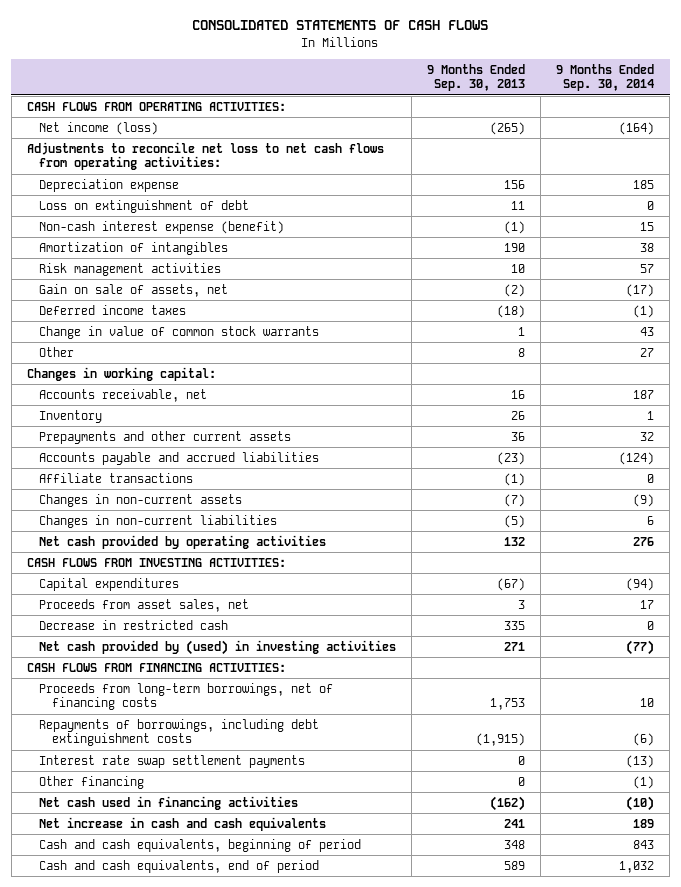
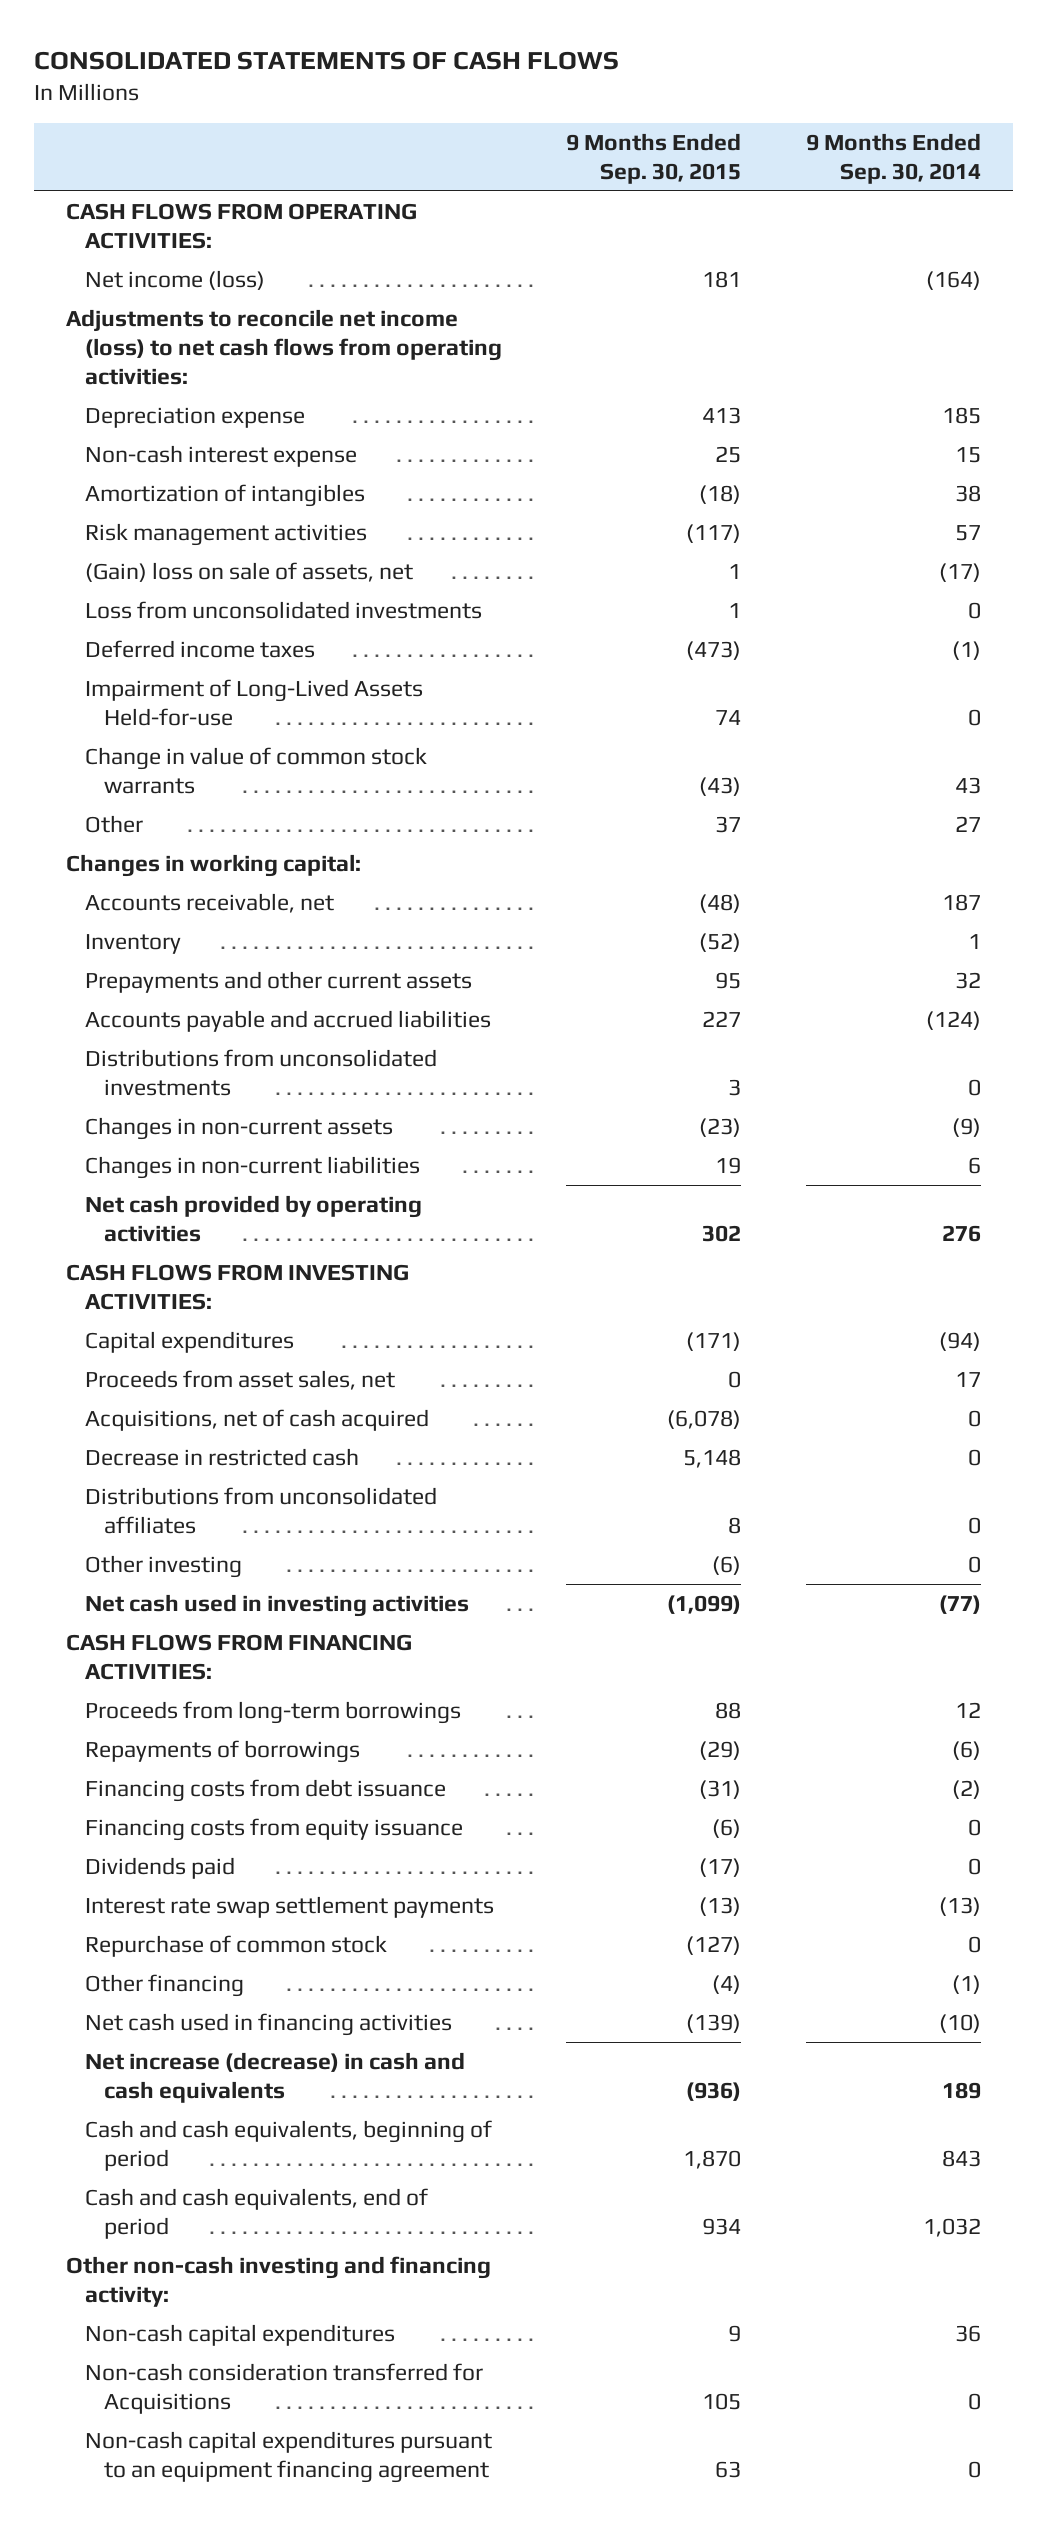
- | 9 Months Ended Sep. 30, 2013 | 9 Months Ended Sep. 30, 2014
+ | 9 Months Ended Sep. 30, 2015 | 9 Months Ended Sep. 30, 2014
- Adjustments to reconcile net loss to net cash flows from operating activities:
+ Adjustments to reconcile net income (loss) to net cash flows from operating activities:
- Loss on extinguishment of debt | 11 | 0
- Non-cash interest expense (benefit) | (1) | 15
+ Non-cash interest expense | 25 | 15
- Gain on sale of assets, net | (2) | (17)
+ (Gain) loss on sale of assets, net | 1 | (17)
+ Loss from unconsolidated investments | 1 | 0
+ Impairment of Long-Lived Assets Held-for-use | 74 | 0
- Affiliate transactions | (1) | 0
+ Distributions from unconsolidated investments | 3 | 0
+ Acquisitions, net of cash acquired | (6,078) | 0
- Net cash provided by (used) in investing activities | 271 | (77)
+ Distributions from unconsolidated affiliates | 8 | 0
+ Other investing | (6) | 0
+ Net cash used in investing activities | (1,099) | (77)
- Proceeds from long-term borrowings, net of financing costs | 1,753 | 10
- Repayments of borrowings, including debt extinguishment costs | (1,915) | (6)
+ Proceeds from long-term borrowings | 88 | 12
+ Repayments of borrowings | (29) | (6)
+ Financing costs from debt issuance | (31) | (2)
+ Financing costs from equity issuance | (6) | 0
+ Dividends paid | (17) | 0
+ Repurchase of common stock | (127) | 0
- Net increase in cash and cash equivalents | 241 | 189
+ Net increase (decrease) in cash and cash equivalents | (936) | 189
+ Other non-cash investing and financing activity:
+ Non-cash capital expenditures | 9 | 36
+ Non-cash consideration transferred for Acquisitions | 105 | 0
+ Non-cash capital expenditures pursuant to an equipment financing agreement | 63 | 0

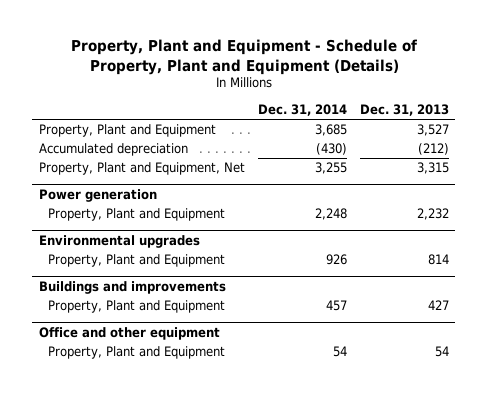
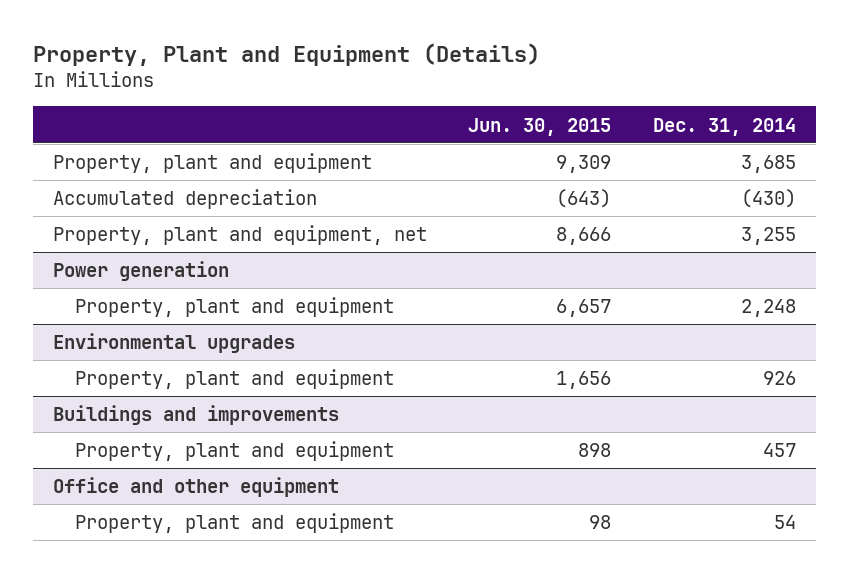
- Property, Plant and Equipment - Schedule of Property, Plant and Equipment (Details)
+ Property, Plant and Equipment (Details)
- | Dec. 31, 2014 | Dec. 31, 2013
+ | Jun. 30, 2015 | Dec. 31, 2014
- Property, Plant and Equipment | 3,685 | 3,527
+ Property, plant and equipment | 9,309 | 3,685
- Property, Plant and Equipment, Net | 3,255 | 3,315
+ Property, plant and equipment, net | 8,666 | 3,255
@ Power generation
- Property, Plant and Equipment | 2,248 | 2,232
+ Property, plant and equipment | 6,657 | 2,248
@ Environmental upgrades
- Property, Plant and Equipment | 926 | 814
+ Property, plant and equipment | 1,656 | 926
@ Buildings and improvements
- Property, Plant and Equipment | 457 | 427
+ Property, plant and equipment | 898 | 457
@ Office and other equipment
- Property, Plant and Equipment | 54 | 54
+ Property, plant and equipment | 98 | 54

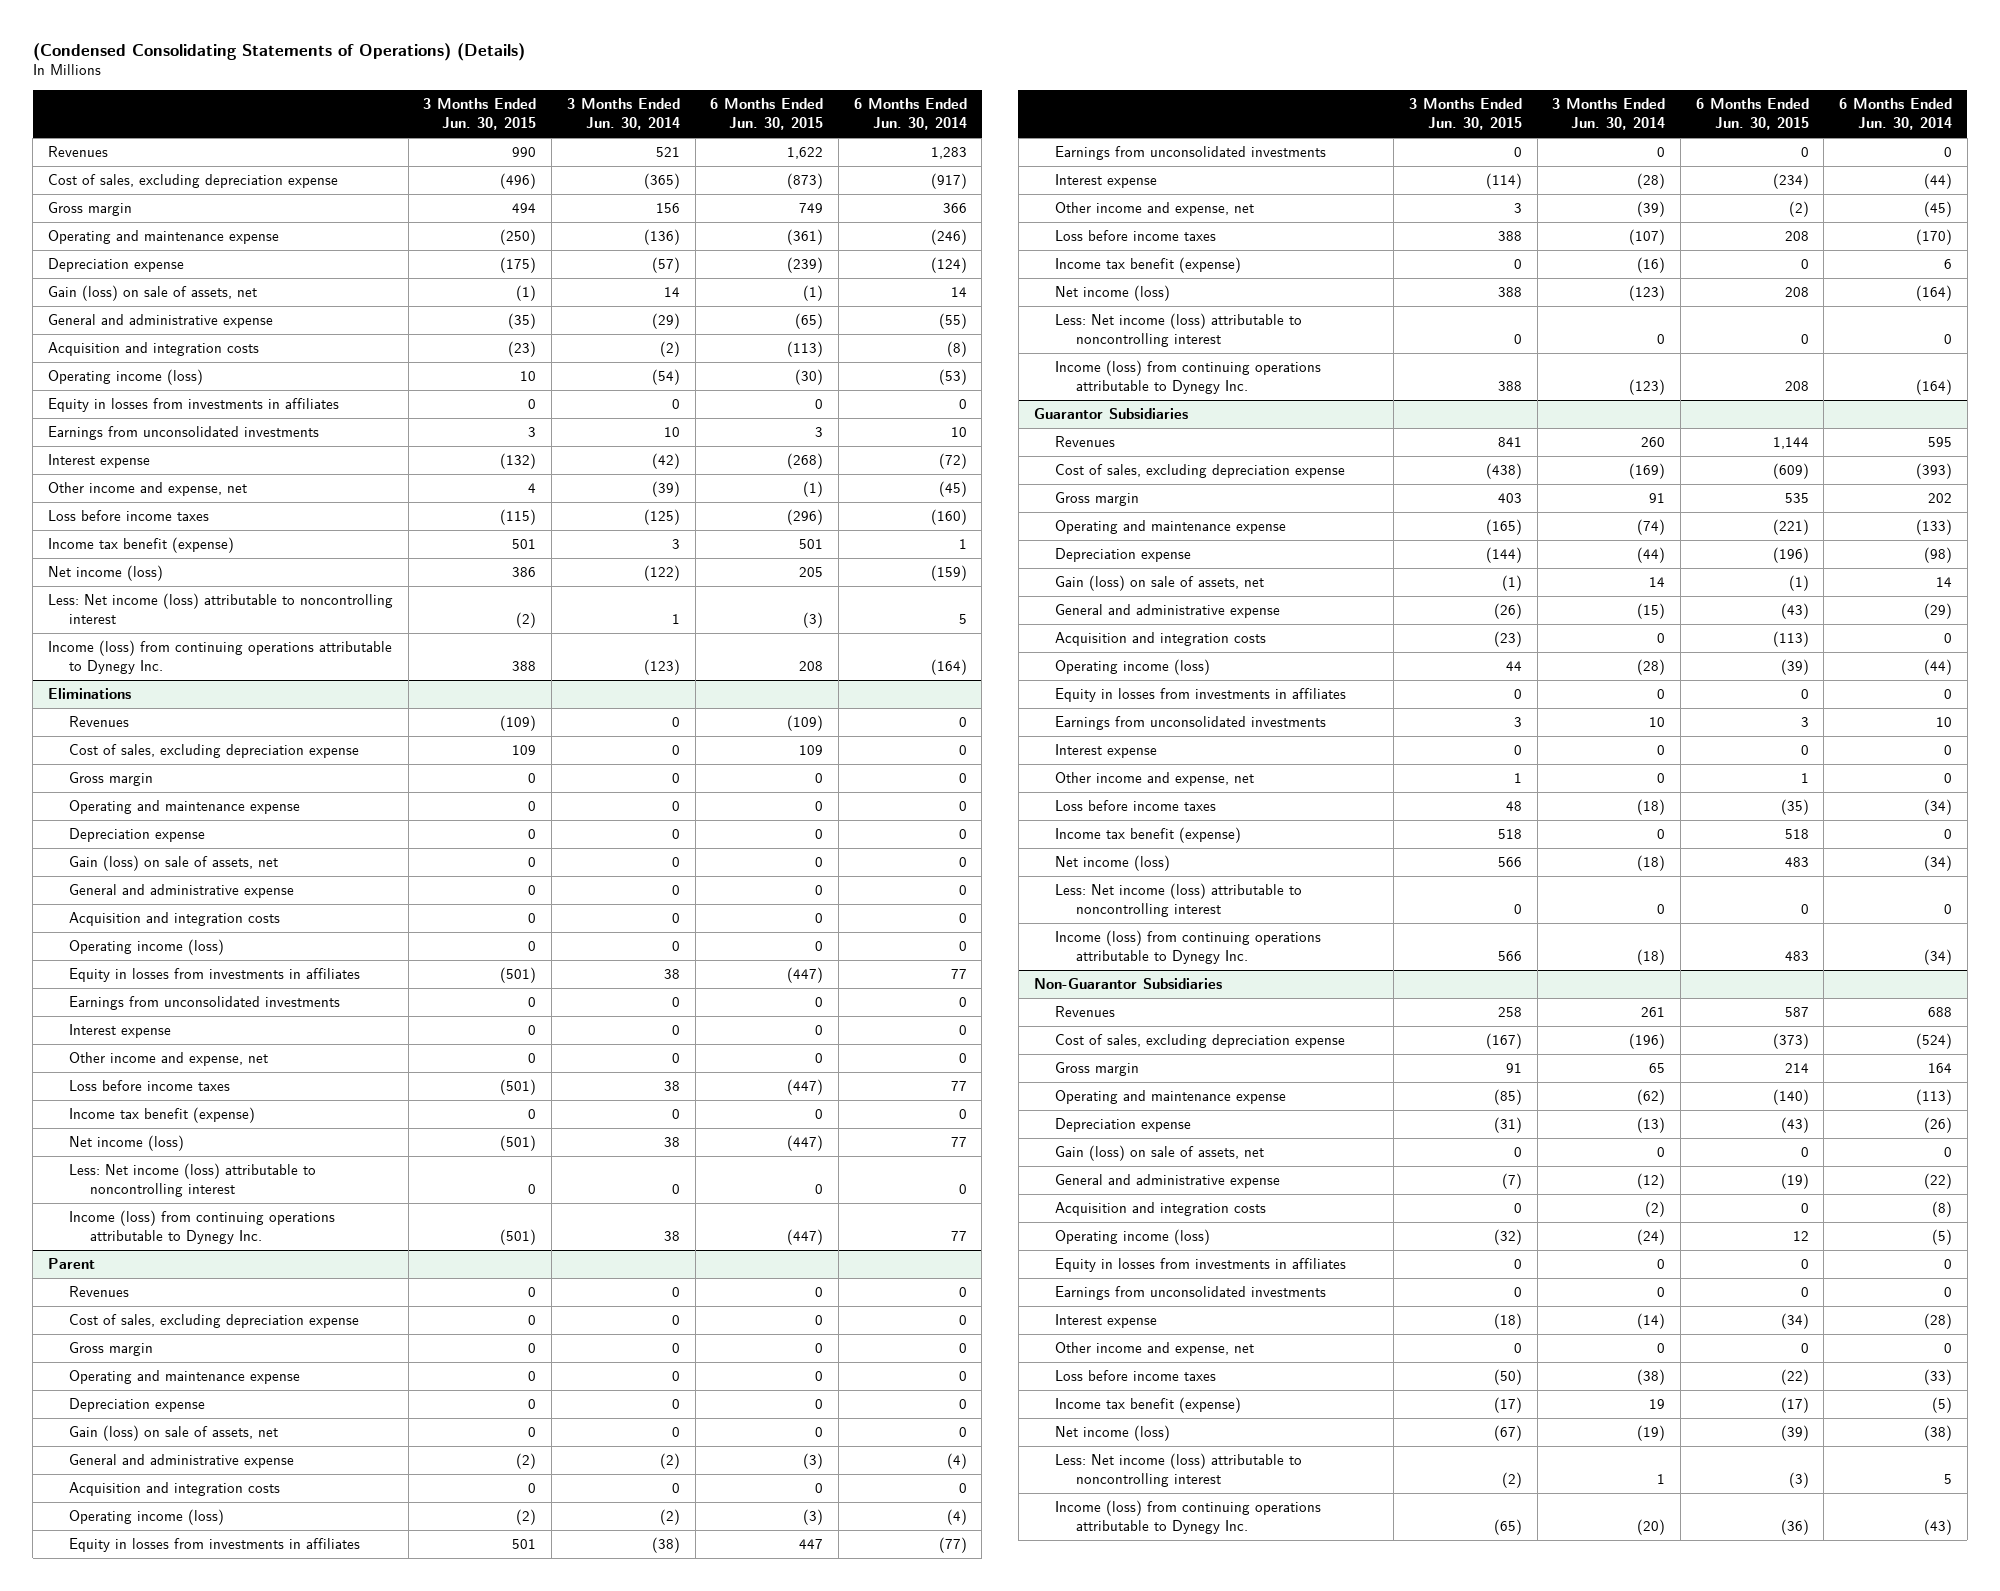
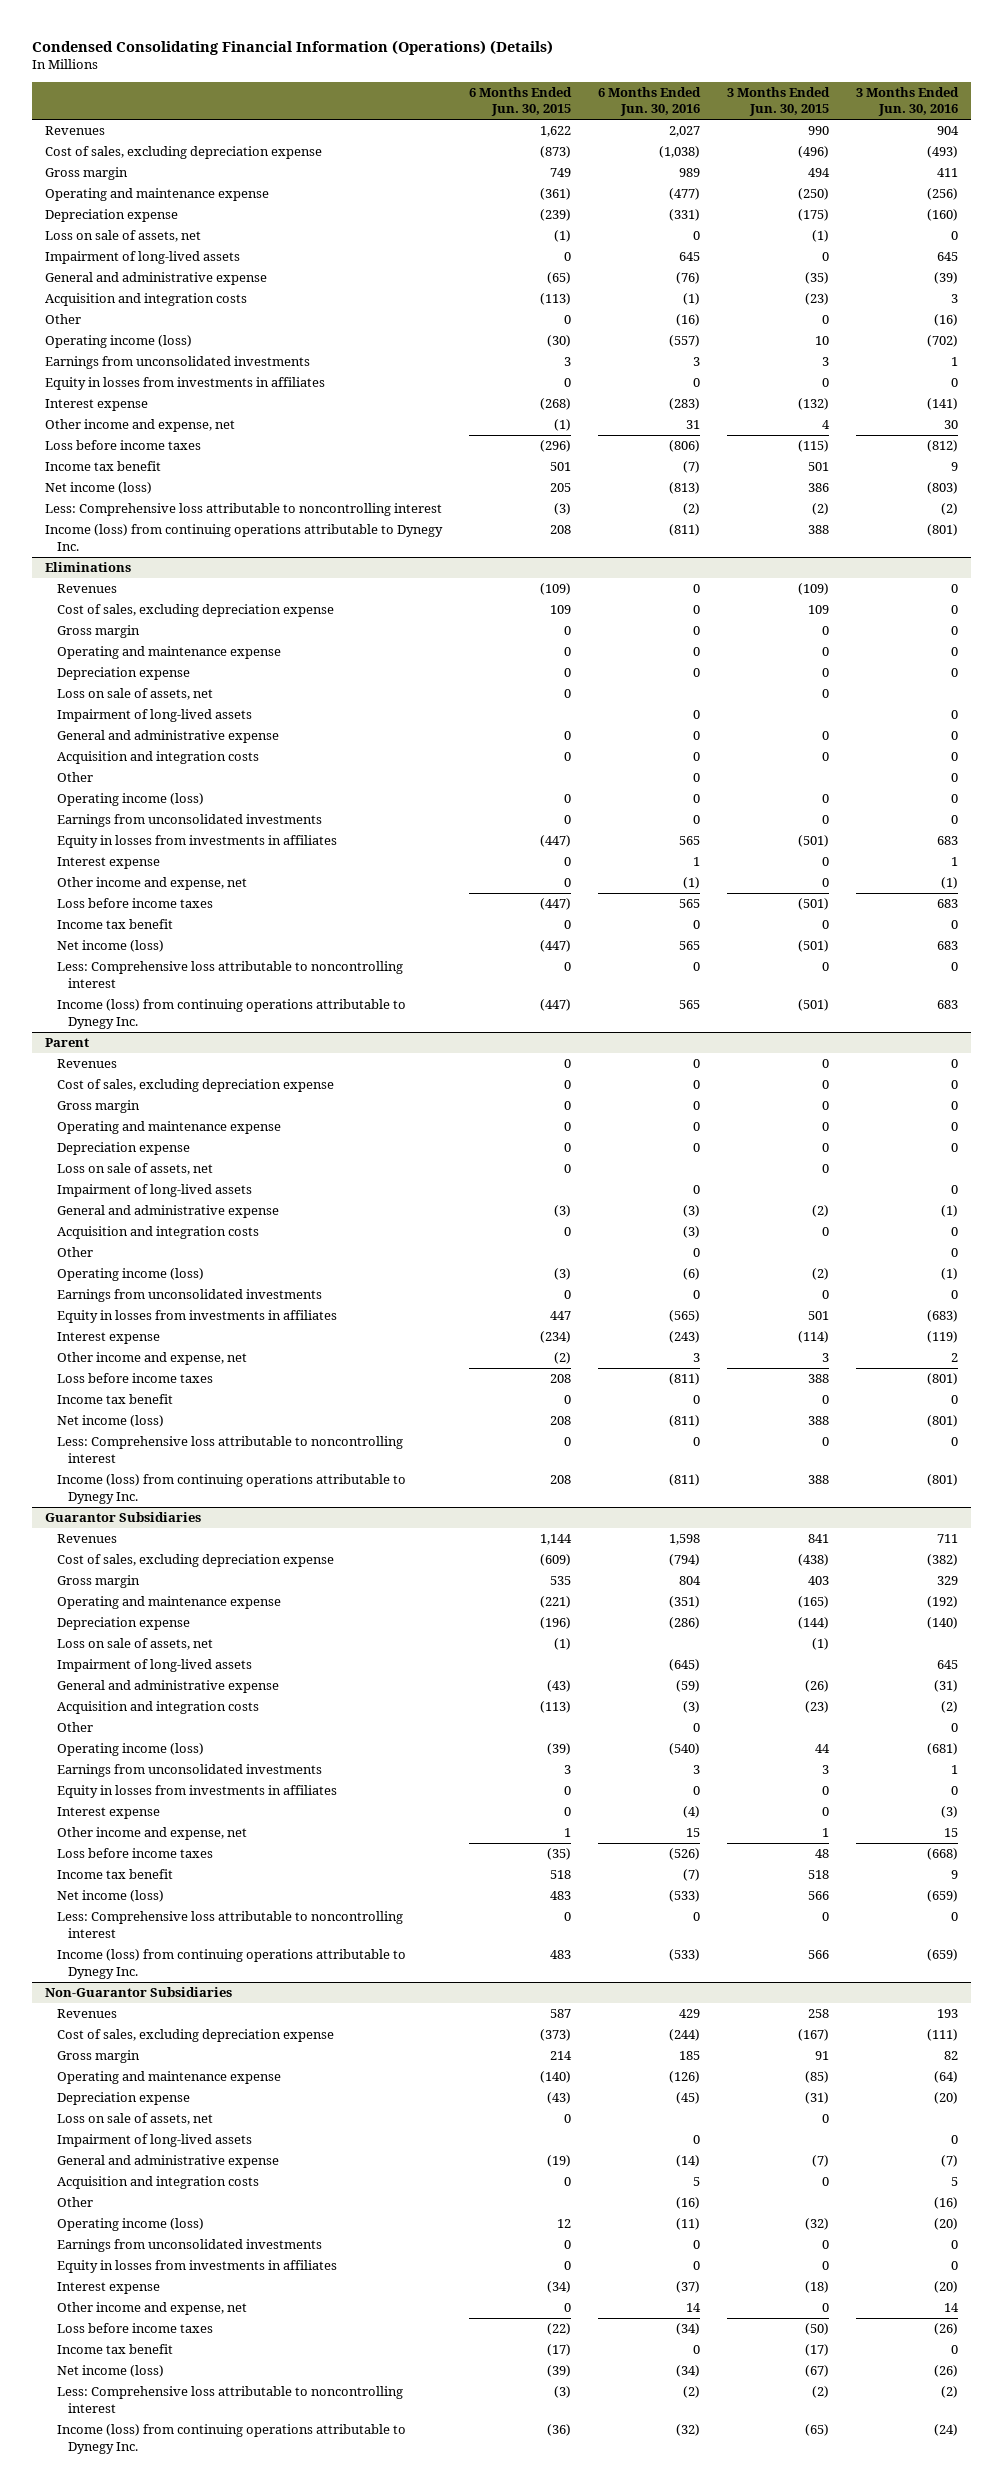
- (Condensed Consolidating Statements of Operations) (Details)
+ Condensed Consolidating Financial Information (Operations) (Details)
- | 3 Months Ended Jun. 30, 2015 | 3 Months Ended Jun. 30, 2014 | 6 Months Ended Jun. 30, 2015 | 6 Months Ended Jun. 30, 2014
+ | 6 Months Ended Jun. 30, 2015 | 6 Months Ended Jun. 30, 2016 | 3 Months Ended Jun. 30, 2015 | 3 Months Ended Jun. 30, 2016
- Gain (loss) on sale of assets, net | (1) | 14 | (1) | 14
+ Loss on sale of assets, net | (1) | 0 | (1) | 0
+ Impairment of long-lived assets | 0 | 645 | 0 | 645
+ Other | 0 | (16) | 0 | (16)
moved down: Equity in losses from investments in affiliates | 0 | 0 | 0 | 0
- Income tax benefit (expense) | 501 | 3 | 501 | 1
+ Income tax benefit | 501 | (7) | 501 | 9
- Less: Net income (loss) attributable to noncontrolling interest | (2) | 1 | (3) | 5
+ Less: Comprehensive loss attributable to noncontrolling interest | (3) | (2) | (2) | (2)
@ Eliminations
- Gain (loss) on sale of assets, net | 0 | 0 | 0 | 0
+ Loss on sale of assets, net | 0 | | 0 |
+ Impairment of long-lived assets | | 0 | | 0
+ Other | | 0 | | 0
moved down: Equity in losses from investments in affiliates | (447) | 565 | (501) | 683
- Income tax benefit (expense) | 0 | 0 | 0 | 0
+ Income tax benefit | 0 | 0 | 0 | 0
- Less: Net income (loss) attributable to noncontrolling interest | 0 | 0 | 0 | 0
+ Less: Comprehensive loss attributable to noncontrolling interest | 0 | 0 | 0 | 0
@ Parent
- Gain (loss) on sale of assets, net | 0 | 0 | 0 | 0
+ Loss on sale of assets, net | 0 | | 0 |
+ Impairment of long-lived assets | | 0 | | 0
+ Other | | 0 | | 0
moved down: Equity in losses from investments in affiliates | 447 | (565) | 501 | (683)
- Income tax benefit (expense) | 0 | (16) | 0 | 6
+ Income tax benefit | 0 | 0 | 0 | 0
- Less: Net income (loss) attributable to noncontrolling interest | 0 | 0 | 0 | 0
+ Less: Comprehensive loss attributable to noncontrolling interest | 0 | 0 | 0 | 0
@ Guarantor Subsidiaries
- Gain (loss) on sale of assets, net | (1) | 14 | (1) | 14
+ Loss on sale of assets, net | (1) | | (1) |
+ Impairment of long-lived assets | | (645) | | 645
+ Other | | 0 | | 0
moved down: Equity in losses from investments in affiliates | 0 | 0 | 0 | 0
- Income tax benefit (expense) | 518 | 0 | 518 | 0
+ Income tax benefit | 518 | (7) | 518 | 9
- Less: Net income (loss) attributable to noncontrolling interest | 0 | 0 | 0 | 0
+ Less: Comprehensive loss attributable to noncontrolling interest | 0 | 0 | 0 | 0
@ Non-Guarantor Subsidiaries
- Gain (loss) on sale of assets, net | 0 | 0 | 0 | 0
+ Loss on sale of assets, net | 0 | | 0 |
+ Impairment of long-lived assets | | 0 | | 0
+ Other | | (16) | | (16)
moved down: Equity in losses from investments in affiliates | 0 | 0 | 0 | 0
- Income tax benefit (expense) | (17) | 19 | (17) | (5)
+ Income tax benefit | (17) | 0 | (17) | 0
- Less: Net income (loss) attributable to noncontrolling interest | (2) | 1 | (3) | 5
+ Less: Comprehensive loss attributable to noncontrolling interest | (3) | (2) | (2) | (2)

